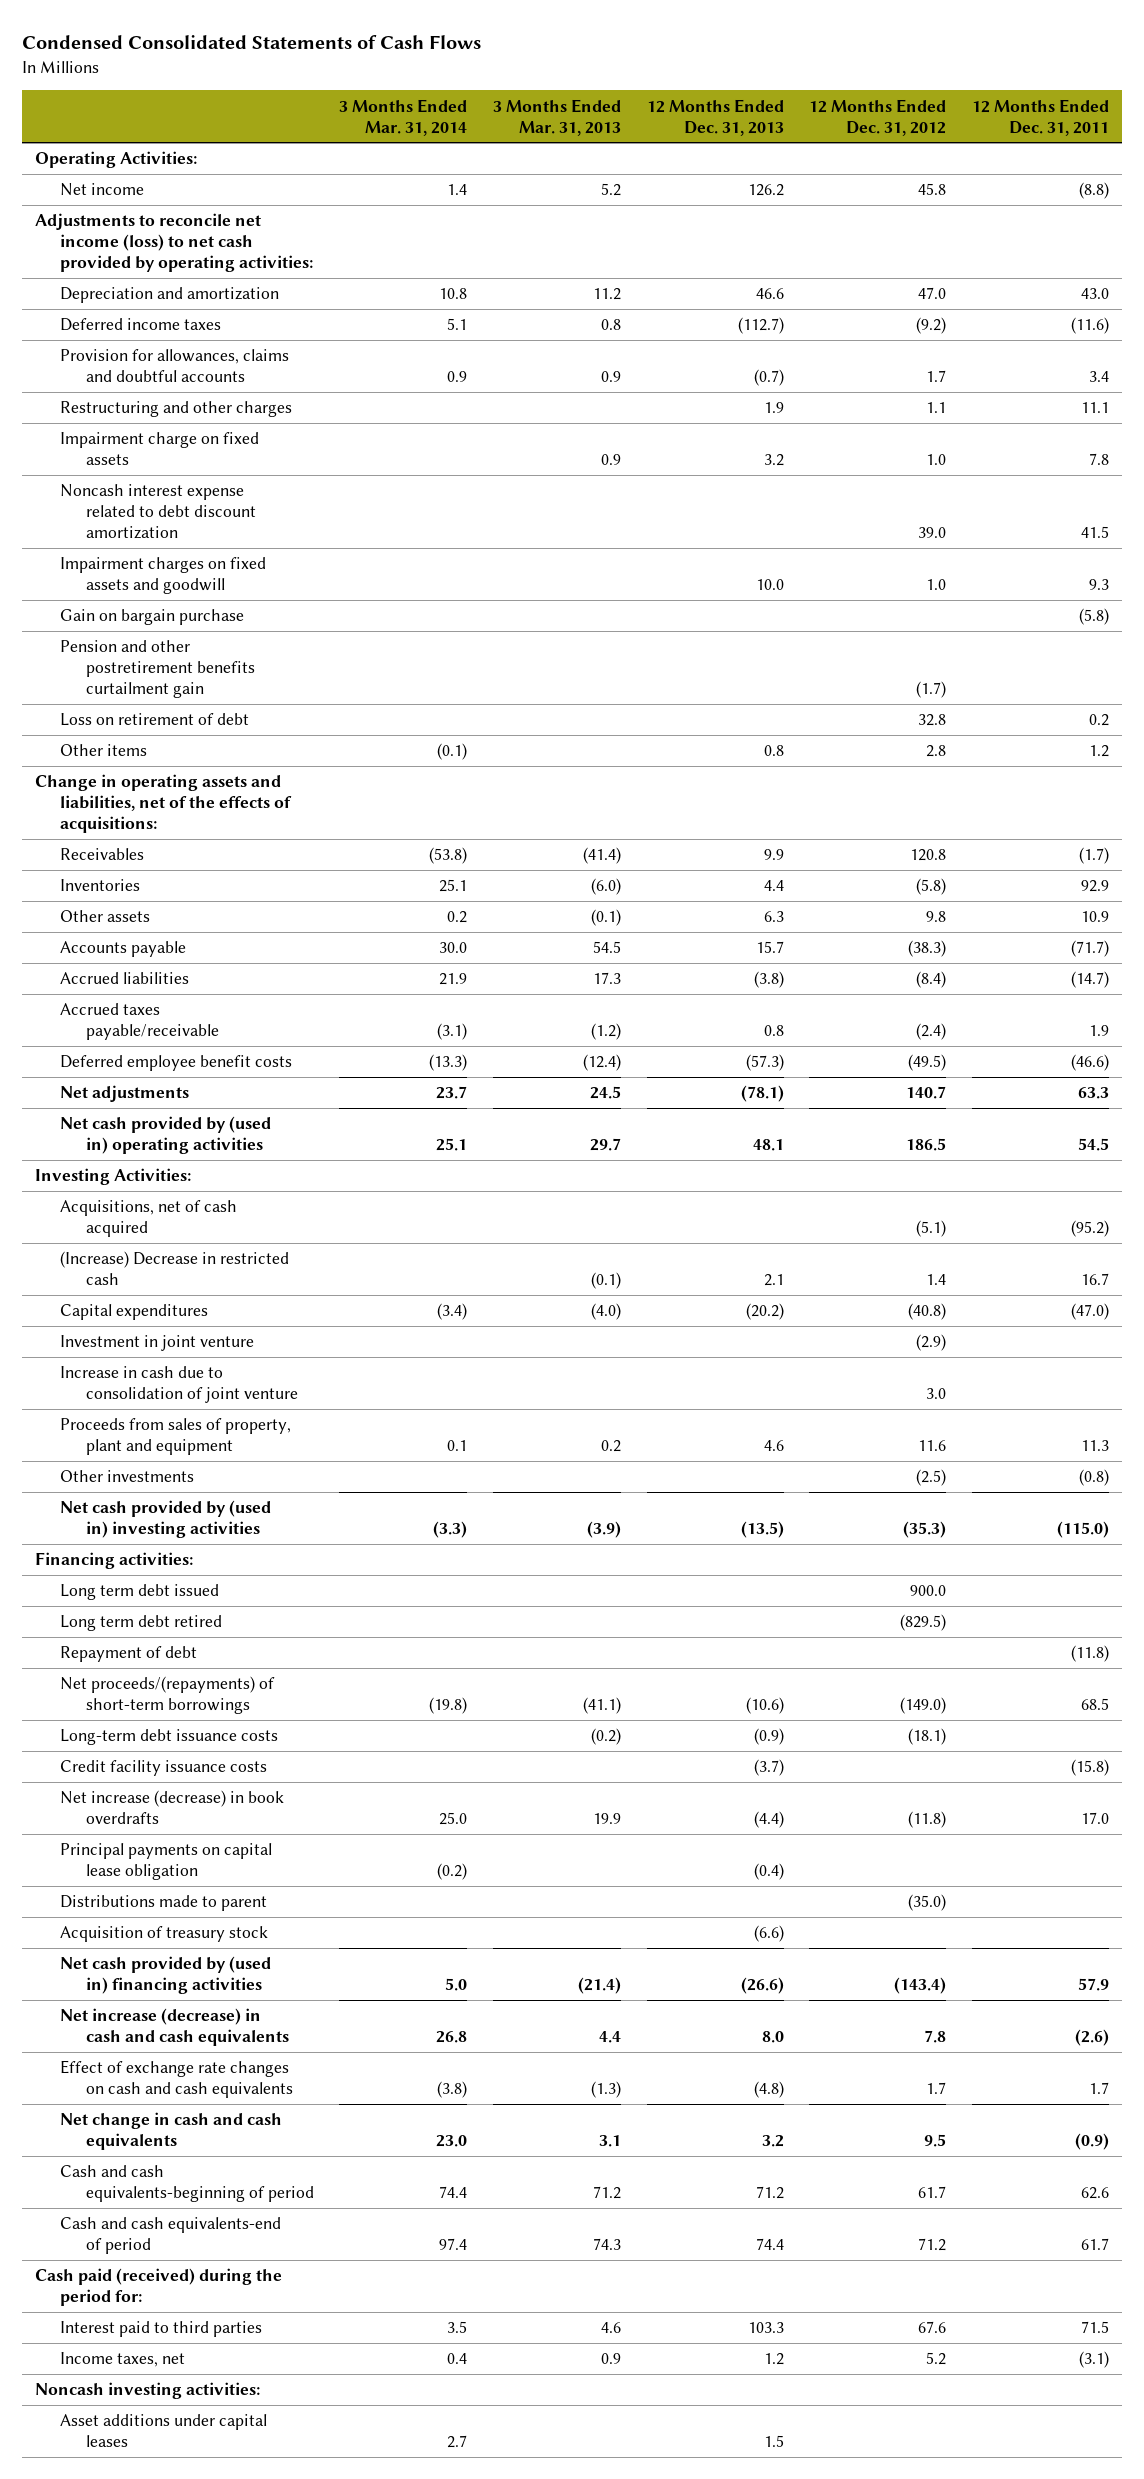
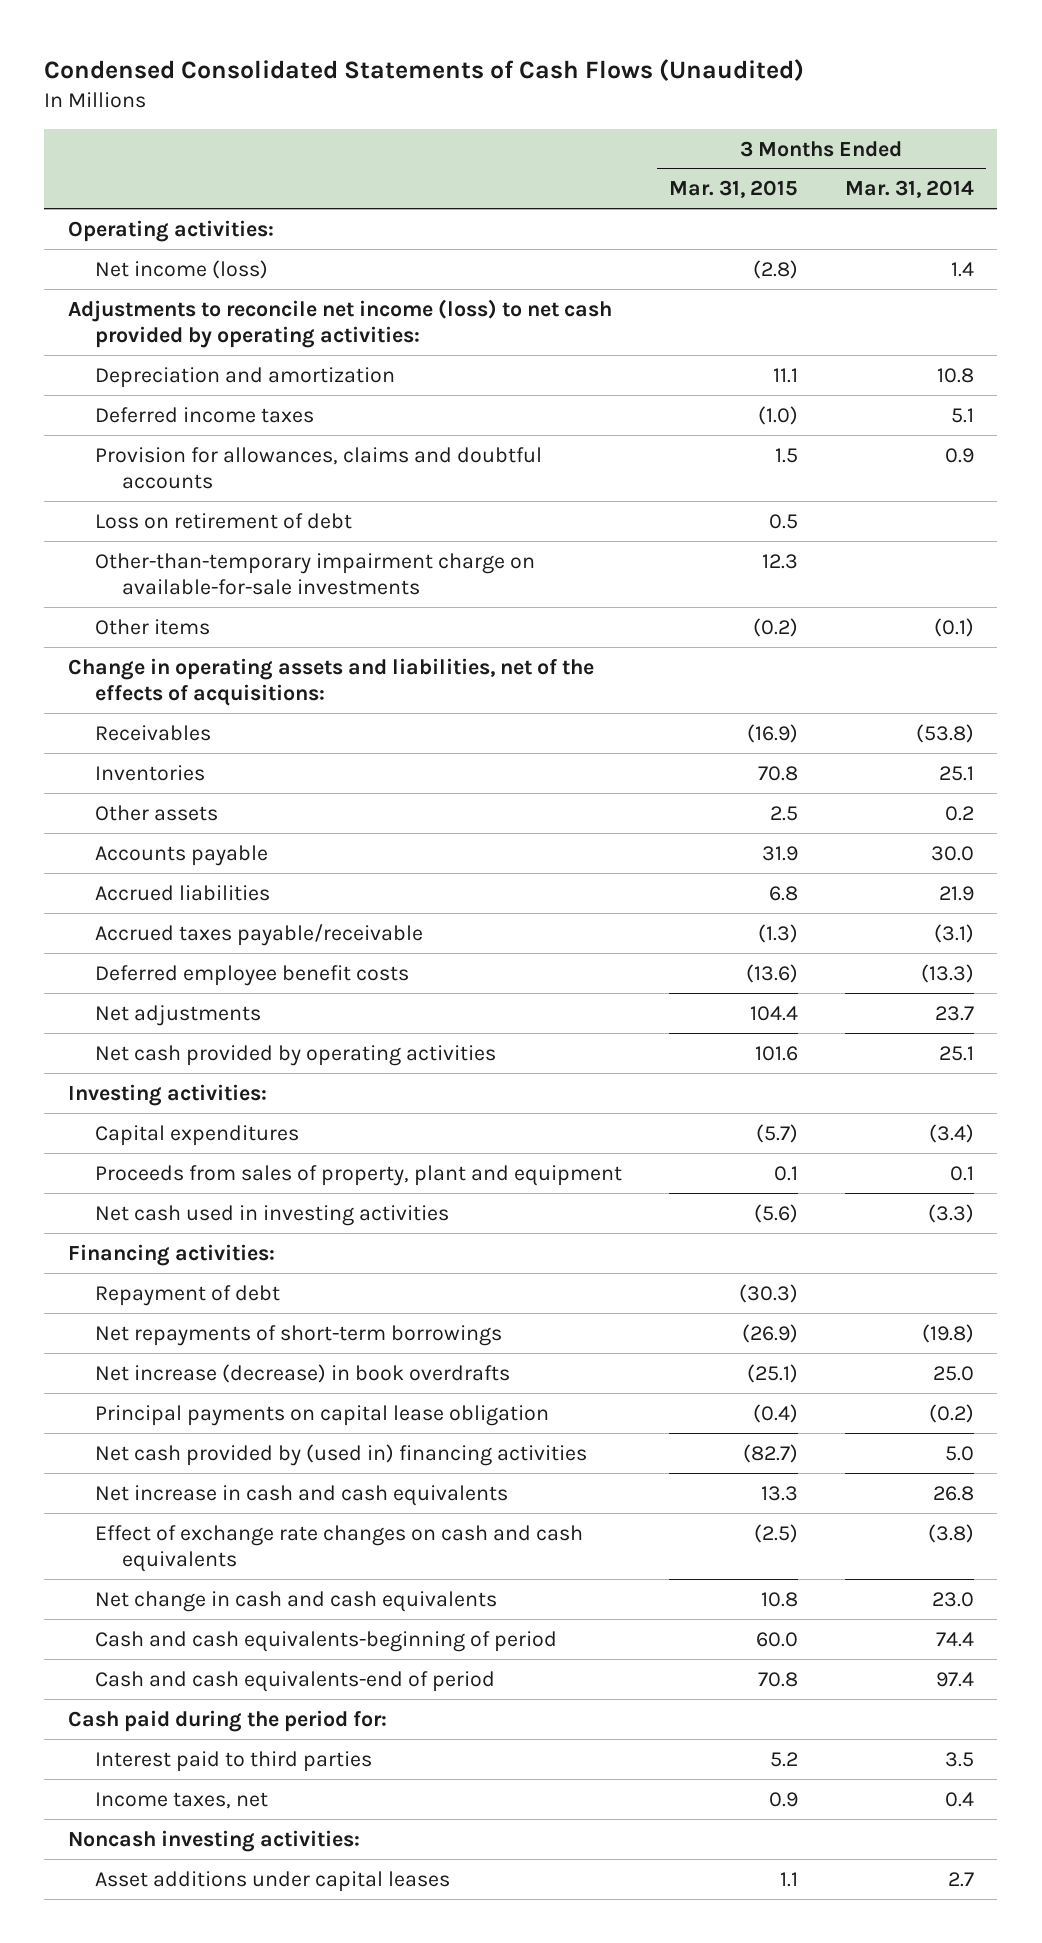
- Condensed Consolidated Statements of Cash Flows
+ Condensed Consolidated Statements of Cash Flows (Unaudited)
- | 3 Months Ended Mar. 31, 2014 | 3 Months Ended Mar. 31, 2013 | 12 Months Ended Dec. 31, 2013 | 12 Months Ended Dec. 31, 2012 | 12 Months Ended Dec. 31, 2011
+ | 3 Months Ended Mar. 31, 2015 | 3 Months Ended Mar. 31, 2014
- Operating Activities:
- Net income | 1.4 | 5.2 | 126.2 | 45.8 | (8.8)
+ Operating activities:
+ Net income (loss) | (2.8) | 1.4
- Restructuring and other charges | | | 1.9 | 1.1 | 11.1
- Impairment charge on fixed assets | | 0.9 | 3.2 | 1.0 | 7.8
- Noncash interest expense related to debt discount amortization | | | | 39.0 | 41.5
- Impairment charges on fixed assets and goodwill | | | 10.0 | 1.0 | 9.3
- Gain on bargain purchase | | | | | (5.8)
- Pension and other postretirement benefits curtailment gain | | | | (1.7) |
+ Other-than-temporary impairment charge on available-for-sale investments | 12.3 |
- Net cash provided by (used in) operating activities | 25.1 | 29.7 | 48.1 | 186.5 | 54.5
- Investing Activities:
- Acquisitions, net of cash acquired | | | | (5.1) | (95.2)
- (Increase) Decrease in restricted cash | | (0.1) | 2.1 | 1.4 | 16.7
+ Net cash provided by operating activities | 101.6 | 25.1
+ Investing activities:
- Investment in joint venture | | | | (2.9) |
- Increase in cash due to consolidation of joint venture | | | | 3.0 |
- Other investments | | | | (2.5) | (0.8)
- Net cash provided by (used in) investing activities | (3.3) | (3.9) | (13.5) | (35.3) | (115.0)
+ Net cash used in investing activities | (5.6) | (3.3)
- Long term debt issued | | | | 900.0 |
- Long term debt retired | | | | (829.5) |
- Net proceeds/(repayments) of short-term borrowings | (19.8) | (41.1) | (10.6) | (149.0) | 68.5
- Long-term debt issuance costs | | (0.2) | (0.9) | (18.1) |
- Credit facility issuance costs | | | (3.7) | | (15.8)
+ Net repayments of short-term borrowings | (26.9) | (19.8)
- Distributions made to parent | | | | (35.0) |
- Acquisition of treasury stock | | | (6.6) | |
- Net increase (decrease) in cash and cash equivalents | 26.8 | 4.4 | 8.0 | 7.8 | (2.6)
+ Net increase in cash and cash equivalents | 13.3 | 26.8
- Cash paid (received) during the period for:
+ Cash paid during the period for:

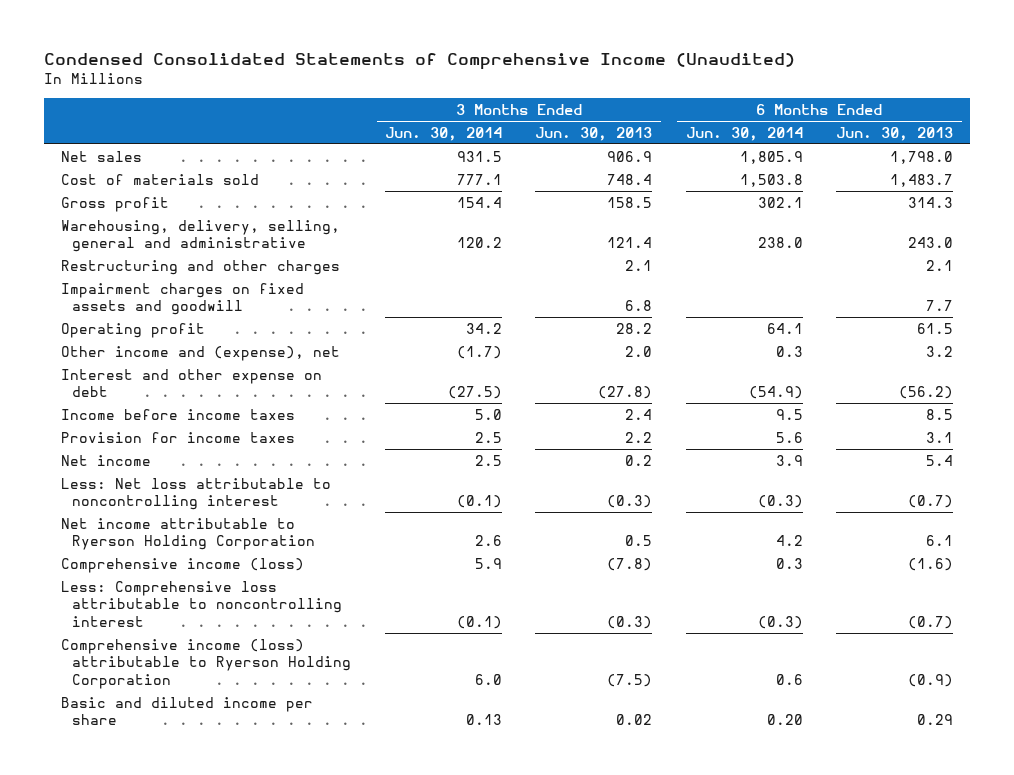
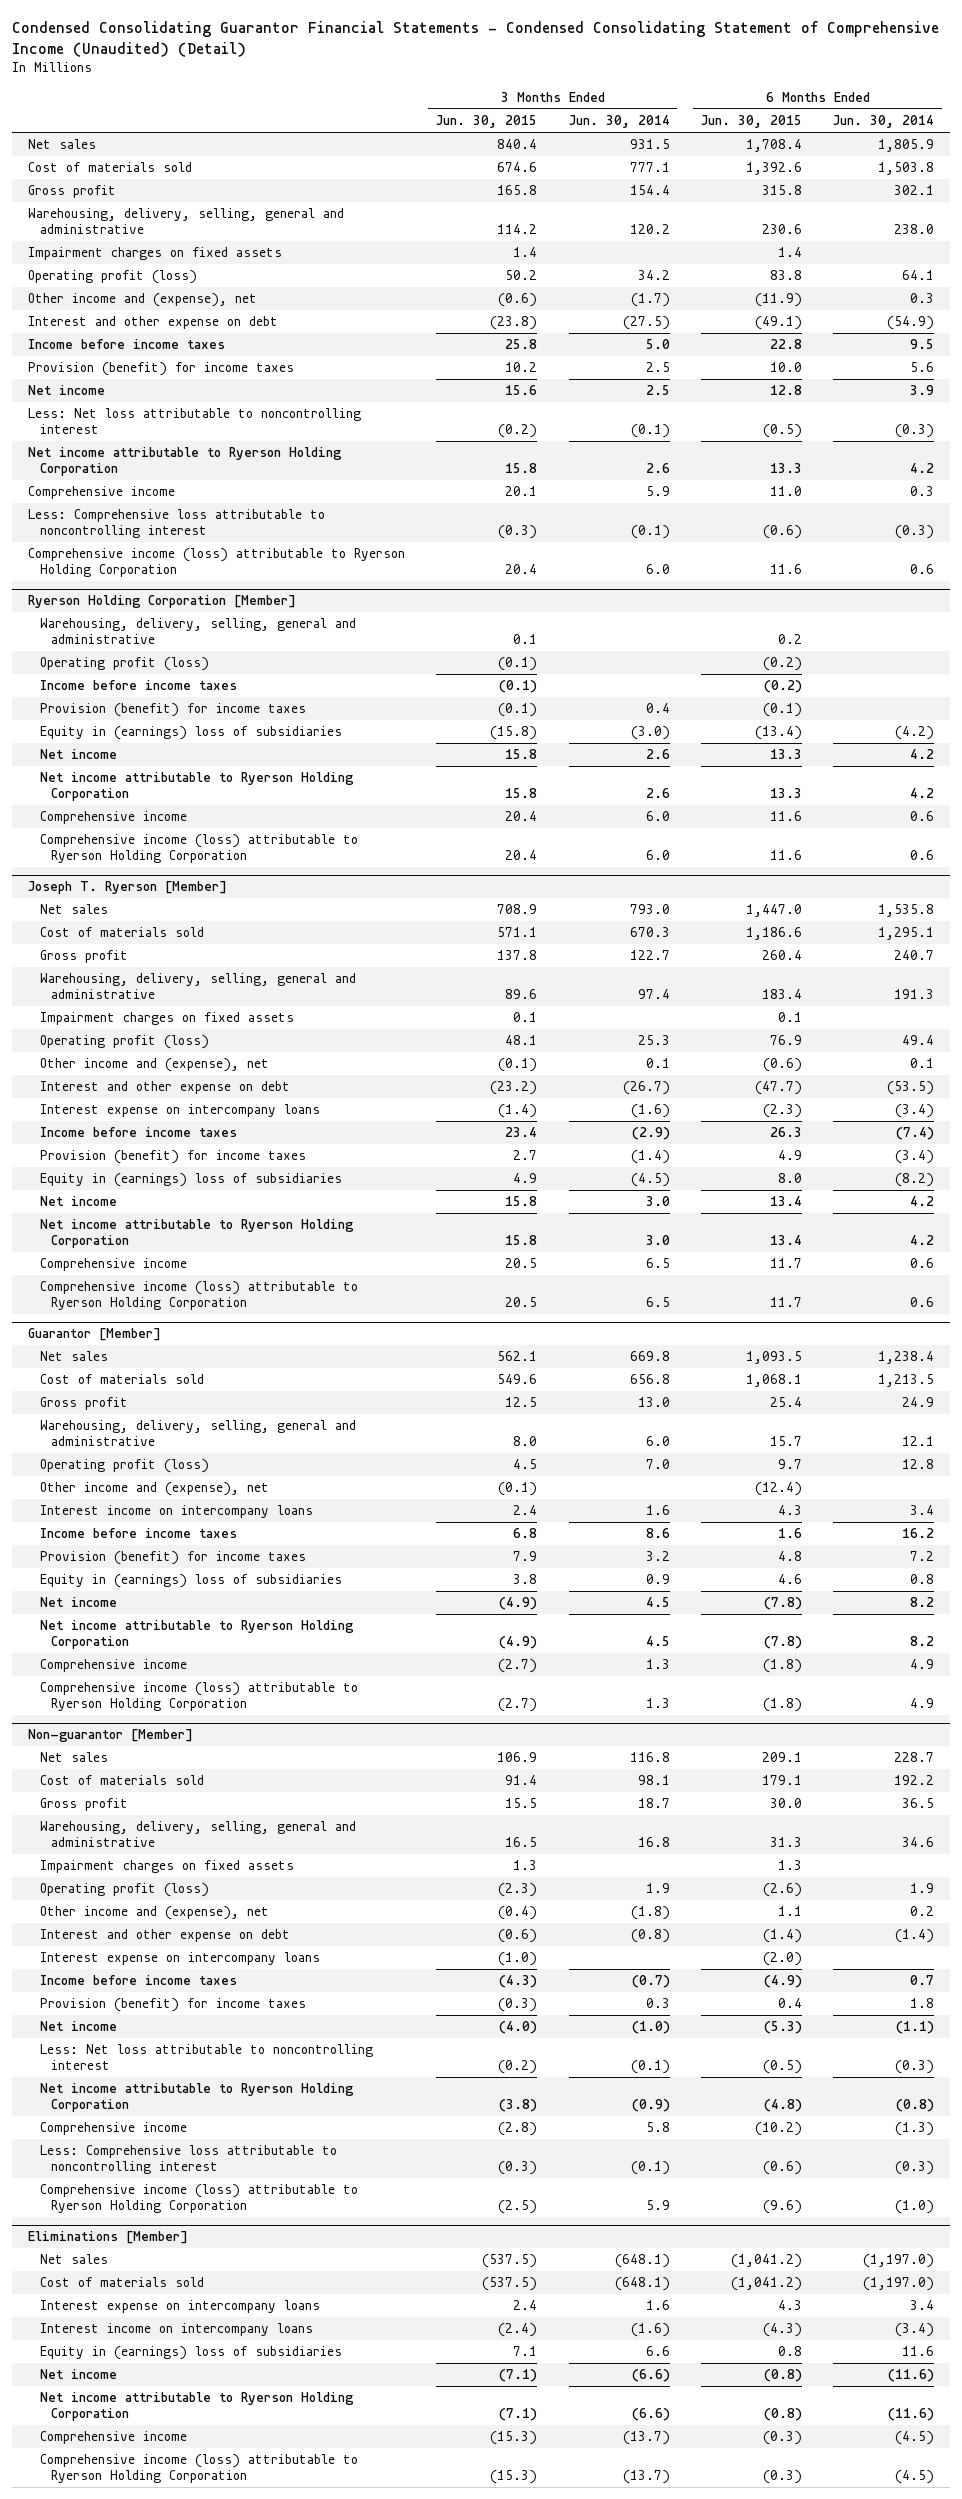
- Condensed Consolidated Statements of Comprehensive Income (Unaudited)
+ Condensed Consolidating Guarantor Financial Statements - Condensed Consolidating Statement of Comprehensive Income (Unaudited) (Detail)
- | 3 Months Ended Jun. 30, 2014 | 3 Months Ended Jun. 30, 2013 | 6 Months Ended Jun. 30, 2014 | 6 Months Ended Jun. 30, 2013
+ | 3 Months Ended Jun. 30, 2015 | 3 Months Ended Jun. 30, 2014 | 6 Months Ended Jun. 30, 2015 | 6 Months Ended Jun. 30, 2014
- Restructuring and other charges | | 2.1 | | 2.1
- Impairment charges on fixed assets and goodwill | | 6.8 | | 7.7
- Operating profit | 34.2 | 28.2 | 64.1 | 61.5
+ Impairment charges on fixed assets | 1.4 | | 1.4 |
+ Operating profit (loss) | 50.2 | 34.2 | 83.8 | 64.1
- Provision for income taxes | 2.5 | 2.2 | 5.6 | 3.1
+ Provision (benefit) for income taxes | 10.2 | 2.5 | 10.0 | 5.6
- Comprehensive income (loss) | 5.9 | (7.8) | 0.3 | (1.6)
+ Comprehensive income | 20.1 | 5.9 | 11.0 | 0.3
- Basic and diluted income per share | 0.13 | 0.02 | 0.20 | 0.29
+ Ryerson Holding Corporation [Member]
+ Warehousing, delivery, selling, general and administrative | 0.1 | | 0.2 |
+ Operating profit (loss) | (0.1) | | (0.2) |
+ Income before income taxes | (0.1) | | (0.2) |
+ Provision (benefit) for income taxes | (0.1) | 0.4 | (0.1) |
+ Equity in (earnings) loss of subsidiaries | (15.8) | (3.0) | (13.4) | (4.2)
+ Net income | 15.8 | 2.6 | 13.3 | 4.2
+ Net income attributable to Ryerson Holding Corporation | 15.8 | 2.6 | 13.3 | 4.2
+ Comprehensive income | 20.4 | 6.0 | 11.6 | 0.6
+ Comprehensive income (loss) attributable to Ryerson Holding Corporation | 20.4 | 6.0 | 11.6 | 0.6
+ Joseph T. Ryerson [Member]
+ Net sales | 708.9 | 793.0 | 1,447.0 | 1,535.8
+ Cost of materials sold | 571.1 | 670.3 | 1,186.6 | 1,295.1
+ Gross profit | 137.8 | 122.7 | 260.4 | 240.7
+ Warehousing, delivery, selling, general and administrative | 89.6 | 97.4 | 183.4 | 191.3
+ Impairment charges on fixed assets | 0.1 | | 0.1 |
+ Operating profit (loss) | 48.1 | 25.3 | 76.9 | 49.4
+ Other income and (expense), net | (0.1) | 0.1 | (0.6) | 0.1
+ Interest and other expense on debt | (23.2) | (26.7) | (47.7) | (53.5)
+ Interest expense on intercompany loans | (1.4) | (1.6) | (2.3) | (3.4)
+ Income before income taxes | 23.4 | (2.9) | 26.3 | (7.4)
+ Provision (benefit) for income taxes | 2.7 | (1.4) | 4.9 | (3.4)
+ Equity in (earnings) loss of subsidiaries | 4.9 | (4.5) | 8.0 | (8.2)
+ Net income | 15.8 | 3.0 | 13.4 | 4.2
+ Net income attributable to Ryerson Holding Corporation | 15.8 | 3.0 | 13.4 | 4.2
+ Comprehensive income | 20.5 | 6.5 | 11.7 | 0.6
+ Comprehensive income (loss) attributable to Ryerson Holding Corporation | 20.5 | 6.5 | 11.7 | 0.6
+ Guarantor [Member]
+ Net sales | 562.1 | 669.8 | 1,093.5 | 1,238.4
+ Cost of materials sold | 549.6 | 656.8 | 1,068.1 | 1,213.5
+ Gross profit | 12.5 | 13.0 | 25.4 | 24.9
+ Warehousing, delivery, selling, general and administrative | 8.0 | 6.0 | 15.7 | 12.1
+ Operating profit (loss) | 4.5 | 7.0 | 9.7 | 12.8
+ Other income and (expense), net | (0.1) | | (12.4) |
+ Interest income on intercompany loans | 2.4 | 1.6 | 4.3 | 3.4
+ Income before income taxes | 6.8 | 8.6 | 1.6 | 16.2
+ Provision (benefit) for income taxes | 7.9 | 3.2 | 4.8 | 7.2
+ Equity in (earnings) loss of subsidiaries | 3.8 | 0.9 | 4.6 | 0.8
+ Net income | (4.9) | 4.5 | (7.8) | 8.2
+ Net income attributable to Ryerson Holding Corporation | (4.9) | 4.5 | (7.8) | 8.2
+ Comprehensive income | (2.7) | 1.3 | (1.8) | 4.9
+ Comprehensive income (loss) attributable to Ryerson Holding Corporation | (2.7) | 1.3 | (1.8) | 4.9
+ Non-guarantor [Member]
+ Net sales | 106.9 | 116.8 | 209.1 | 228.7
+ Cost of materials sold | 91.4 | 98.1 | 179.1 | 192.2
+ Gross profit | 15.5 | 18.7 | 30.0 | 36.5
+ Warehousing, delivery, selling, general and administrative | 16.5 | 16.8 | 31.3 | 34.6
+ Impairment charges on fixed assets | 1.3 | | 1.3 |
+ Operating profit (loss) | (2.3) | 1.9 | (2.6) | 1.9
+ Other income and (expense), net | (0.4) | (1.8) | 1.1 | 0.2
+ Interest and other expense on debt | (0.6) | (0.8) | (1.4) | (1.4)
+ Interest expense on intercompany loans | (1.0) | | (2.0) |
+ Income before income taxes | (4.3) | (0.7) | (4.9) | 0.7
+ Provision (benefit) for income taxes | (0.3) | 0.3 | 0.4 | 1.8
+ Net income | (4.0) | (1.0) | (5.3) | (1.1)
+ Less: Net loss attributable to noncontrolling interest | (0.2) | (0.1) | (0.5) | (0.3)
+ Net income attributable to Ryerson Holding Corporation | (3.8) | (0.9) | (4.8) | (0.8)
+ Comprehensive income | (2.8) | 5.8 | (10.2) | (1.3)
+ Less: Comprehensive loss attributable to noncontrolling interest | (0.3) | (0.1) | (0.6) | (0.3)
+ Comprehensive income (loss) attributable to Ryerson Holding Corporation | (2.5) | 5.9 | (9.6) | (1.0)
+ Eliminations [Member]
+ Net sales | (537.5) | (648.1) | (1,041.2) | (1,197.0)
+ Cost of materials sold | (537.5) | (648.1) | (1,041.2) | (1,197.0)
+ Interest expense on intercompany loans | 2.4 | 1.6 | 4.3 | 3.4
+ Interest income on intercompany loans | (2.4) | (1.6) | (4.3) | (3.4)
+ Equity in (earnings) loss of subsidiaries | 7.1 | 6.6 | 0.8 | 11.6
+ Net income | (7.1) | (6.6) | (0.8) | (11.6)
+ Net income attributable to Ryerson Holding Corporation | (7.1) | (6.6) | (0.8) | (11.6)
+ Comprehensive income | (15.3) | (13.7) | (0.3) | (4.5)
+ Comprehensive income (loss) attributable to Ryerson Holding Corporation | (15.3) | (13.7) | (0.3) | (4.5)

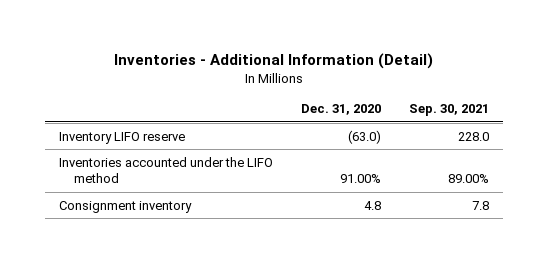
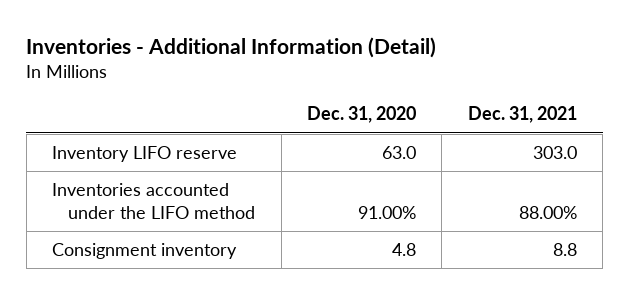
- | Dec. 31, 2020 | Sep. 30, 2021
+ | Dec. 31, 2020 | Dec. 31, 2021
- Inventory LIFO reserve | (63.0) | 228.0
+ Inventory LIFO reserve | 63.0 | 303.0

